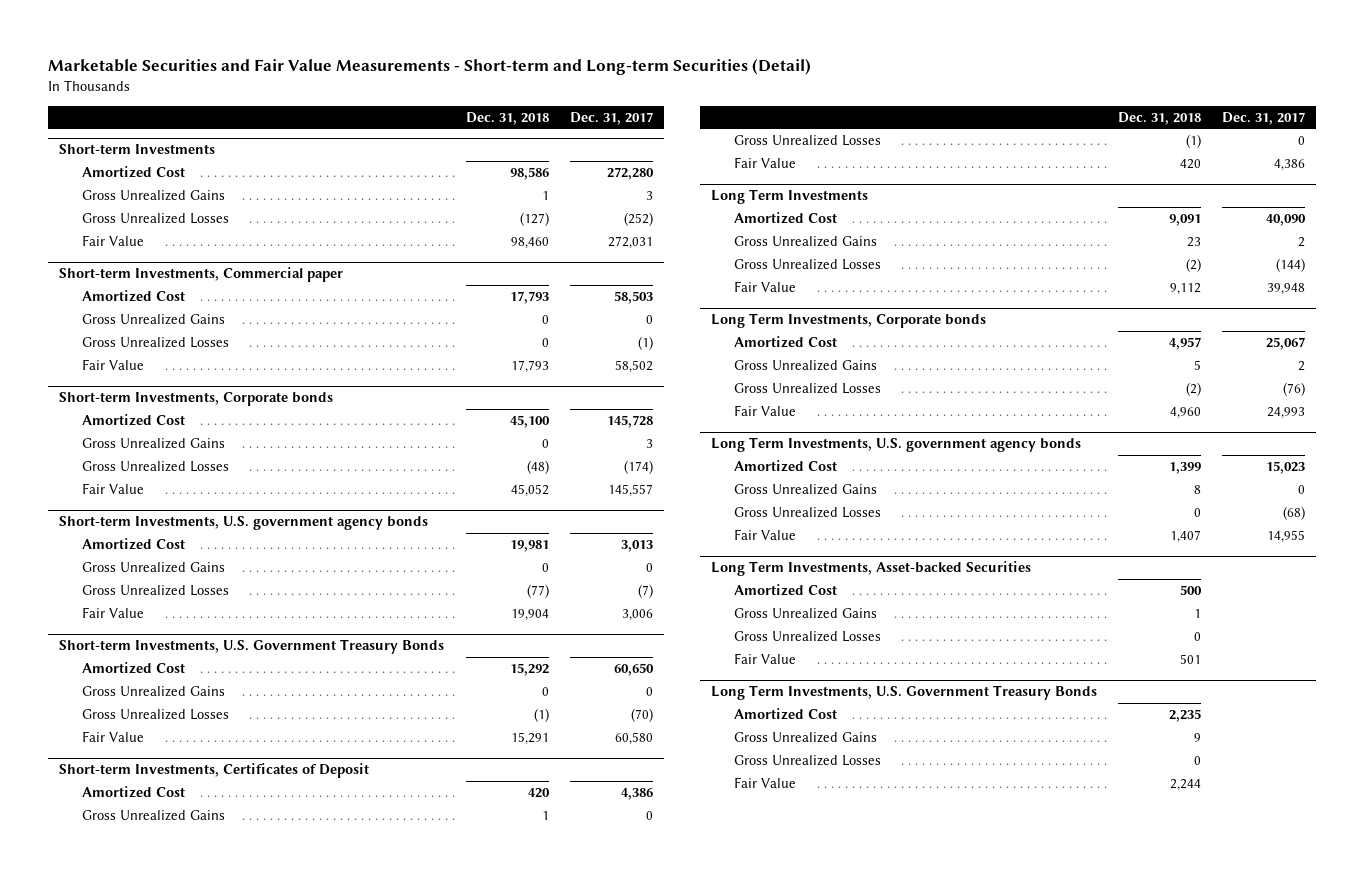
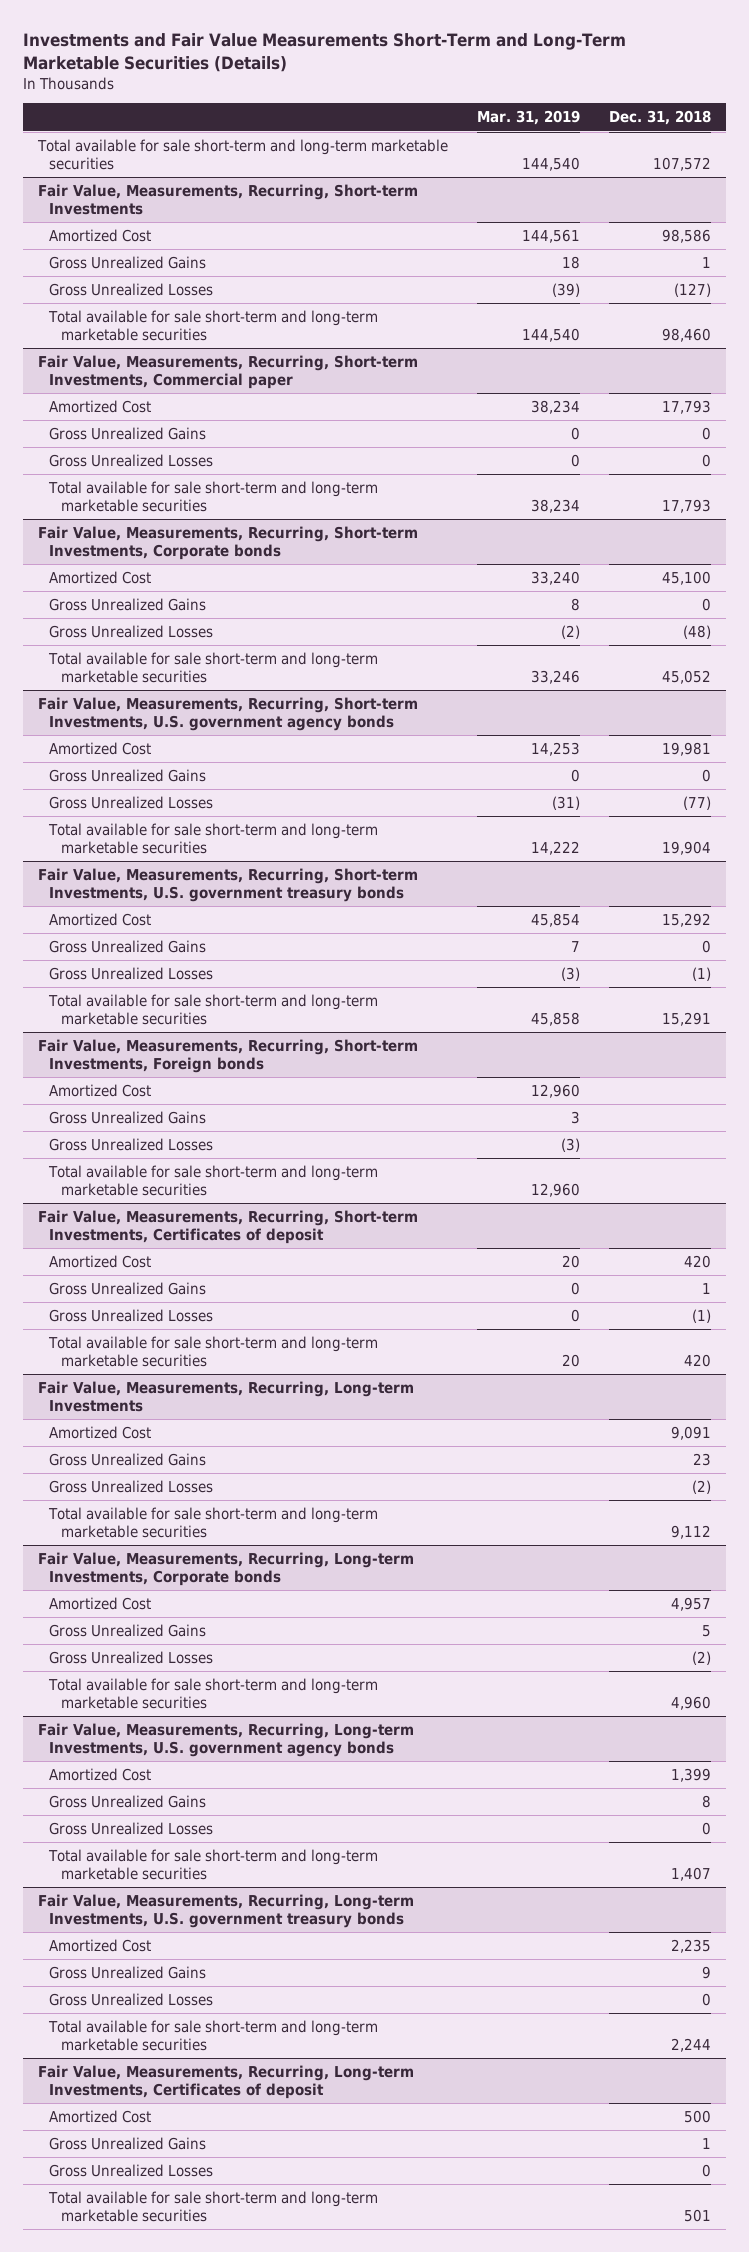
- Marketable Securities and Fair Value Measurements - Short-term and Long-term Securities (Detail)
+ Investments and Fair Value Measurements Short-Term and Long-Term Marketable Securities (Details)
- | Dec. 31, 2018 | Dec. 31, 2017
+ | Mar. 31, 2019 | Dec. 31, 2018
- Short-term Investments
+ Total available for sale short-term and long-term marketable securities | 144,540 | 107,572
+ Fair Value, Measurements, Recurring, Short-term Investments
- Fair Value | 98,460 | 272,031
- Short-term Investments, Commercial paper
+ Total available for sale short-term and long-term marketable securities | 144,540 | 98,460
+ Fair Value, Measurements, Recurring, Short-term Investments, Commercial paper
- Fair Value | 17,793 | 58,502
- Short-term Investments, Corporate bonds
+ Total available for sale short-term and long-term marketable securities | 38,234 | 17,793
+ Fair Value, Measurements, Recurring, Short-term Investments, Corporate bonds
- Fair Value | 45,052 | 145,557
- Short-term Investments, U.S. government agency bonds
+ Total available for sale short-term and long-term marketable securities | 33,246 | 45,052
+ Fair Value, Measurements, Recurring, Short-term Investments, U.S. government agency bonds
- Fair Value | 19,904 | 3,006
- Short-term Investments, U.S. Government Treasury Bonds
+ Total available for sale short-term and long-term marketable securities | 14,222 | 19,904
+ Fair Value, Measurements, Recurring, Short-term Investments, U.S. government treasury bonds
- Fair Value | 15,291 | 60,580
- Short-term Investments, Certificates of Deposit
+ Total available for sale short-term and long-term marketable securities | 45,858 | 15,291
+ Fair Value, Measurements, Recurring, Short-term Investments, Foreign bonds
+ Amortized Cost | 12,960 |
+ Gross Unrealized Gains | 3 |
+ Gross Unrealized Losses | (3) |
+ Total available for sale short-term and long-term marketable securities | 12,960 |
+ Fair Value, Measurements, Recurring, Short-term Investments, Certificates of deposit
- Fair Value | 420 | 4,386
- Long Term Investments
+ Total available for sale short-term and long-term marketable securities | 20 | 420
+ Fair Value, Measurements, Recurring, Long-term Investments
- Fair Value | 9,112 | 39,948
- Long Term Investments, Corporate bonds
+ Total available for sale short-term and long-term marketable securities | | 9,112
+ Fair Value, Measurements, Recurring, Long-term Investments, Corporate bonds
- Fair Value | 4,960 | 24,993
- Long Term Investments, U.S. government agency bonds
+ Total available for sale short-term and long-term marketable securities | | 4,960
+ Fair Value, Measurements, Recurring, Long-term Investments, U.S. government agency bonds
- Fair Value | 1,407 | 14,955
- Long Term Investments, Asset-backed Securities
- Amortized Cost | 500 |
- Gross Unrealized Gains | 1 |
- Gross Unrealized Losses | 0 |
- Fair Value | 501 |
- Long Term Investments, U.S. Government Treasury Bonds
+ Total available for sale short-term and long-term marketable securities | | 1,407
+ Fair Value, Measurements, Recurring, Long-term Investments, U.S. government treasury bonds
- Fair Value | 2,244 |
+ Total available for sale short-term and long-term marketable securities | | 2,244
+ Fair Value, Measurements, Recurring, Long-term Investments, Certificates of deposit
+ Amortized Cost | | 500
+ Gross Unrealized Gains | | 1
+ Gross Unrealized Losses | | 0
+ Total available for sale short-term and long-term marketable securities | | 501

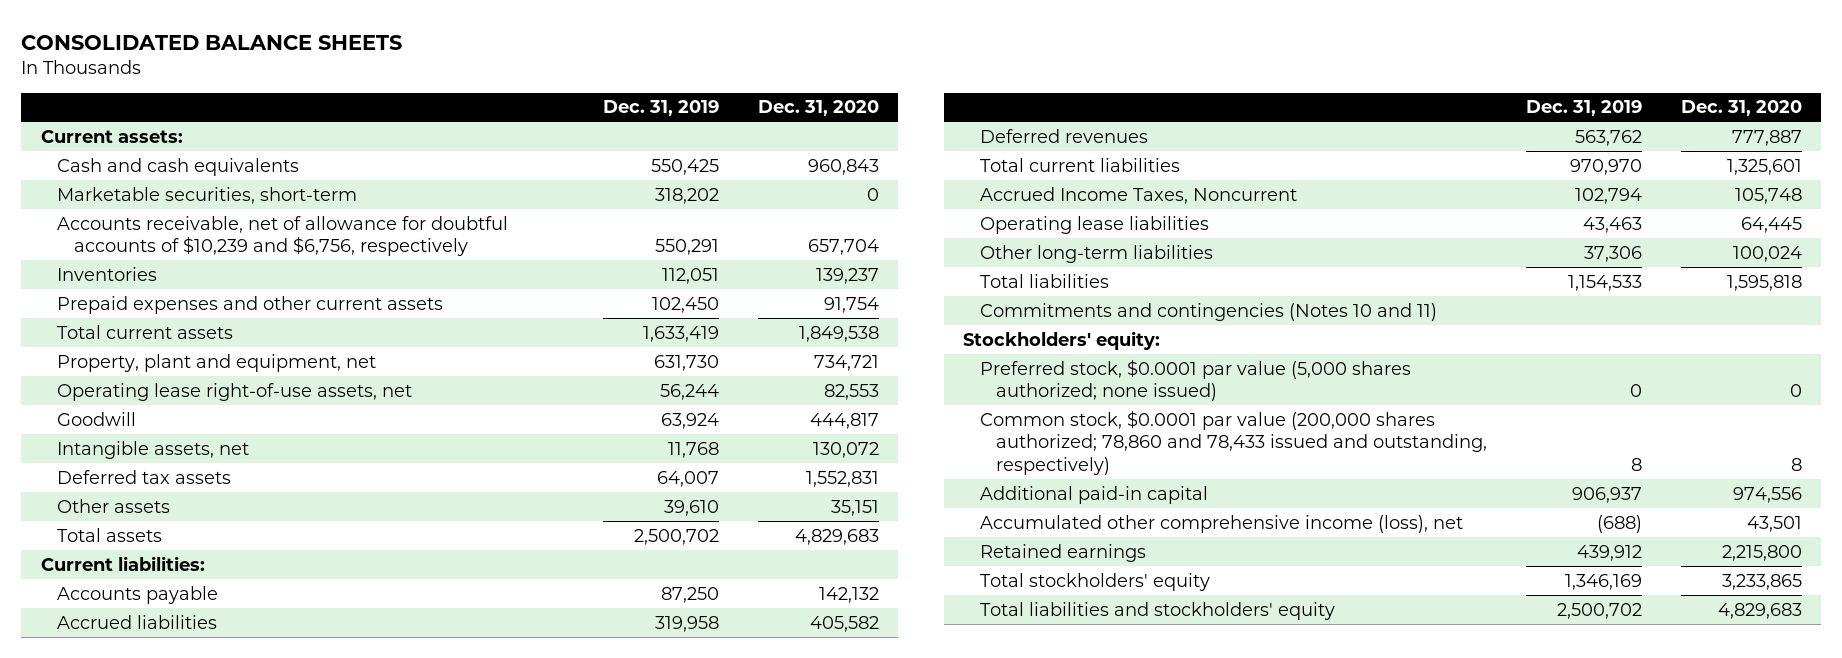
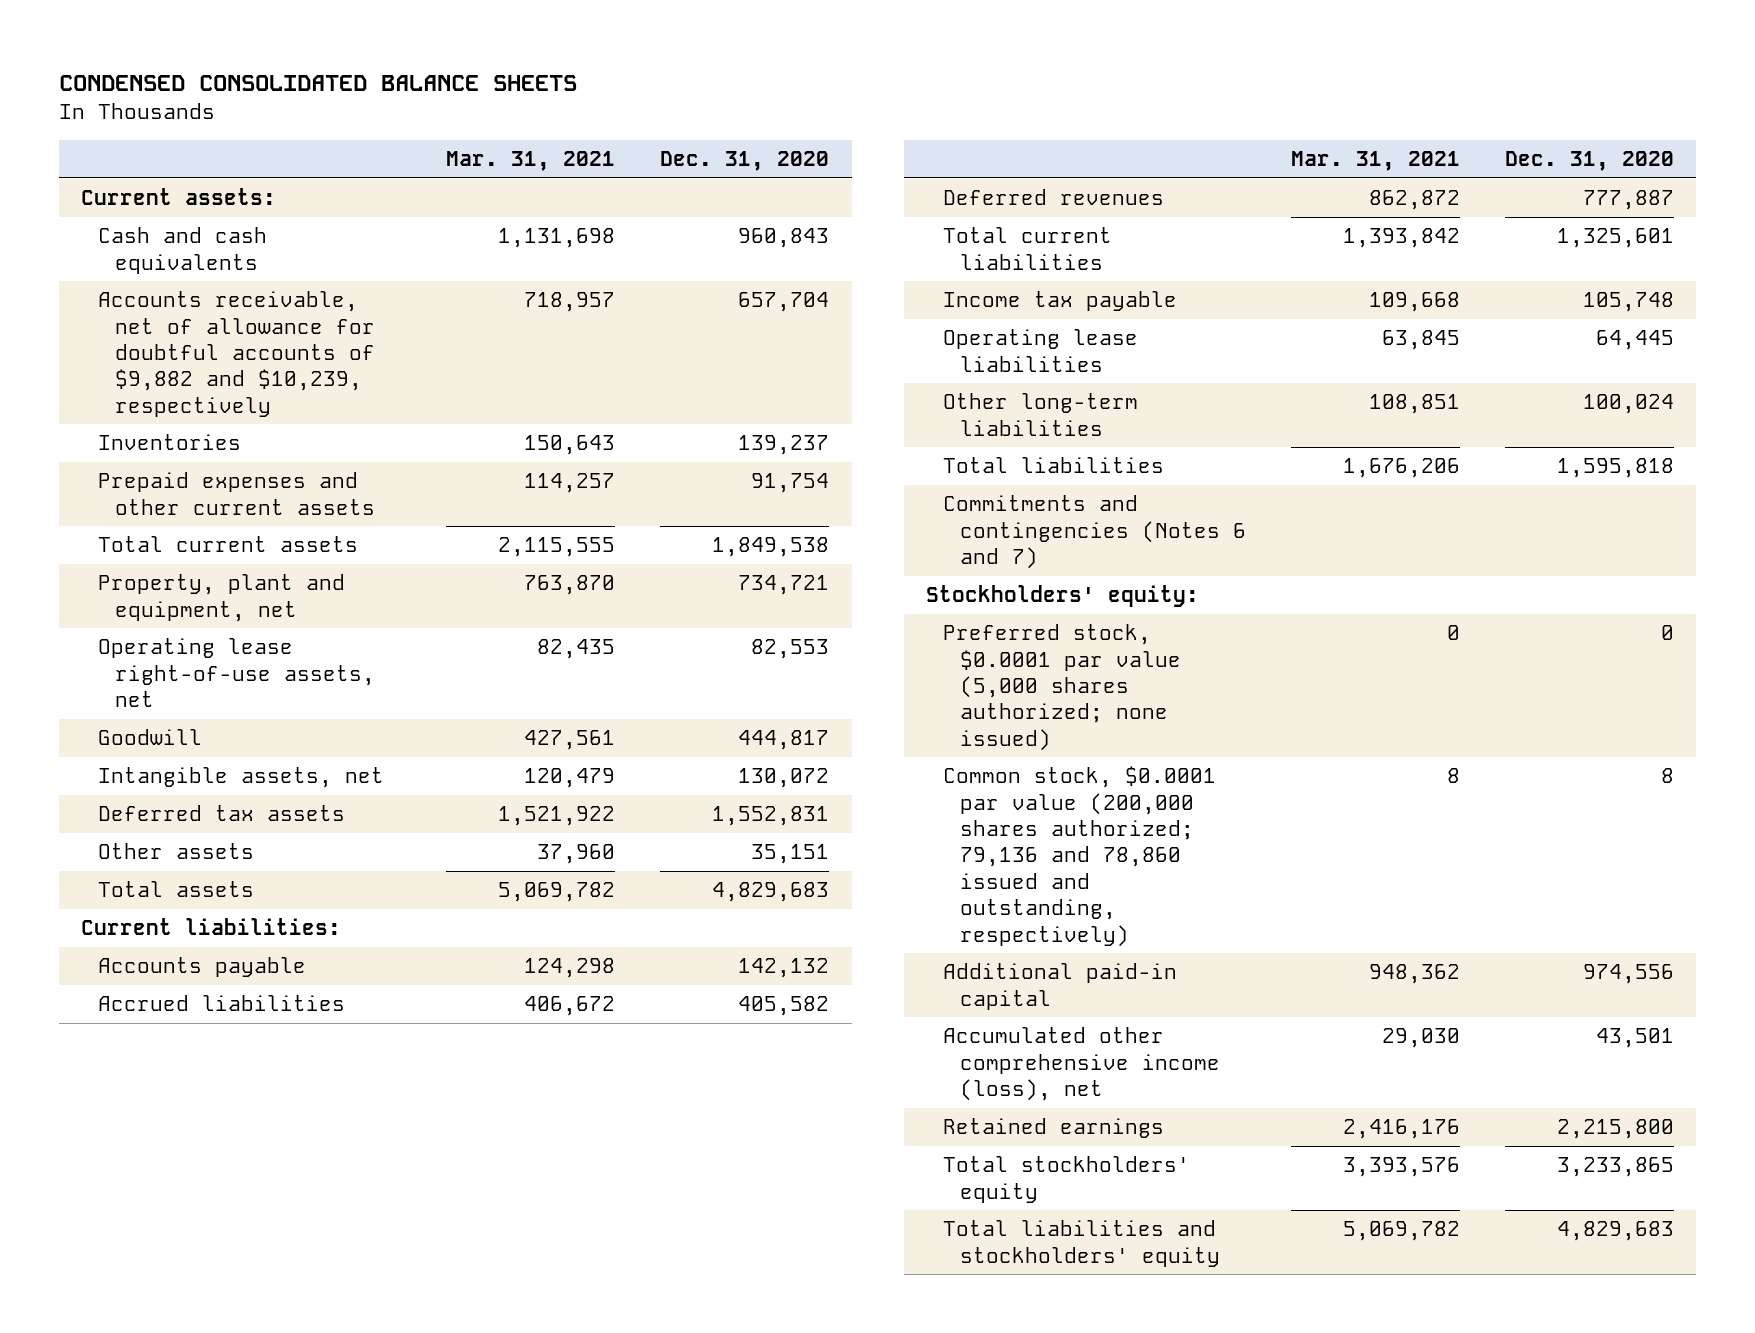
- CONSOLIDATED BALANCE SHEETS
+ CONDENSED CONSOLIDATED BALANCE SHEETS
- | Dec. 31, 2019 | Dec. 31, 2020
+ | Mar. 31, 2021 | Dec. 31, 2020
- Marketable securities, short-term | 318,202 | 0
- Accounts receivable, net of allowance for doubtful accounts of $10,239 and $6,756, respectively | 550,291 | 657,704
+ Accounts receivable, net of allowance for doubtful accounts of $9,882 and $10,239, respectively | 718,957 | 657,704
- Accrued Income Taxes, Noncurrent | 102,794 | 105,748
+ Income tax payable | 109,668 | 105,748
- Commitments and contingencies (Notes 10 and 11)
+ Commitments and contingencies (Notes 6 and 7)
- Common stock, $0.0001 par value (200,000 shares authorized; 78,860 and 78,433 issued and outstanding, respectively) | 8 | 8
+ Common stock, $0.0001 par value (200,000 shares authorized; 79,136 and 78,860 issued and outstanding, respectively) | 8 | 8

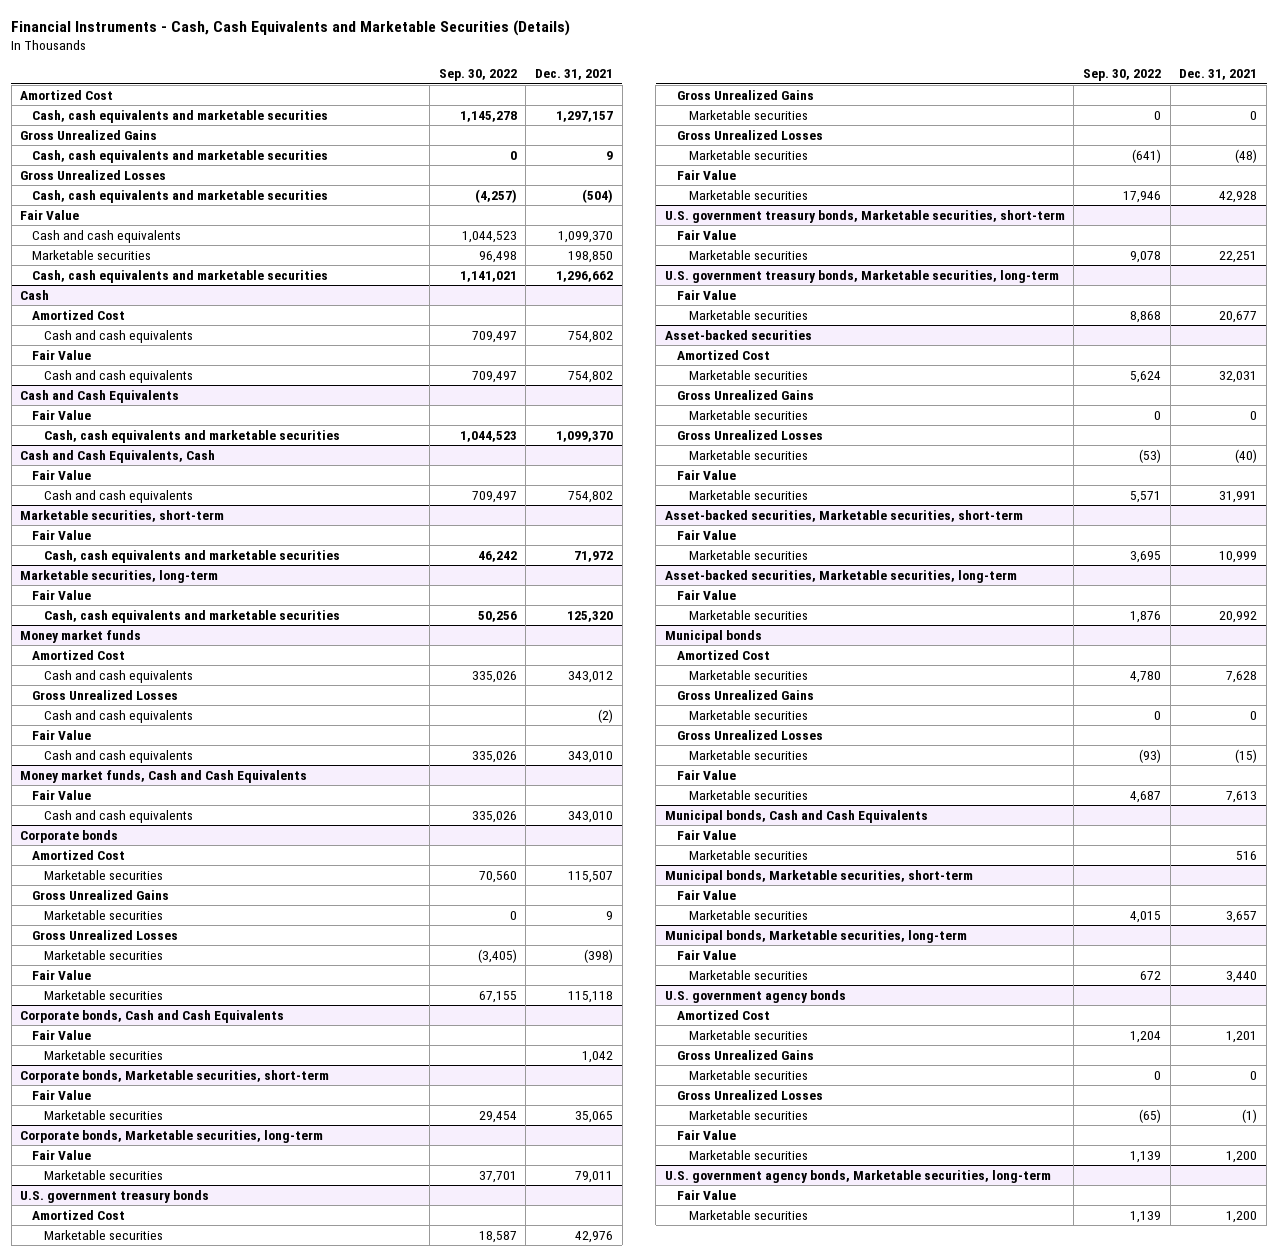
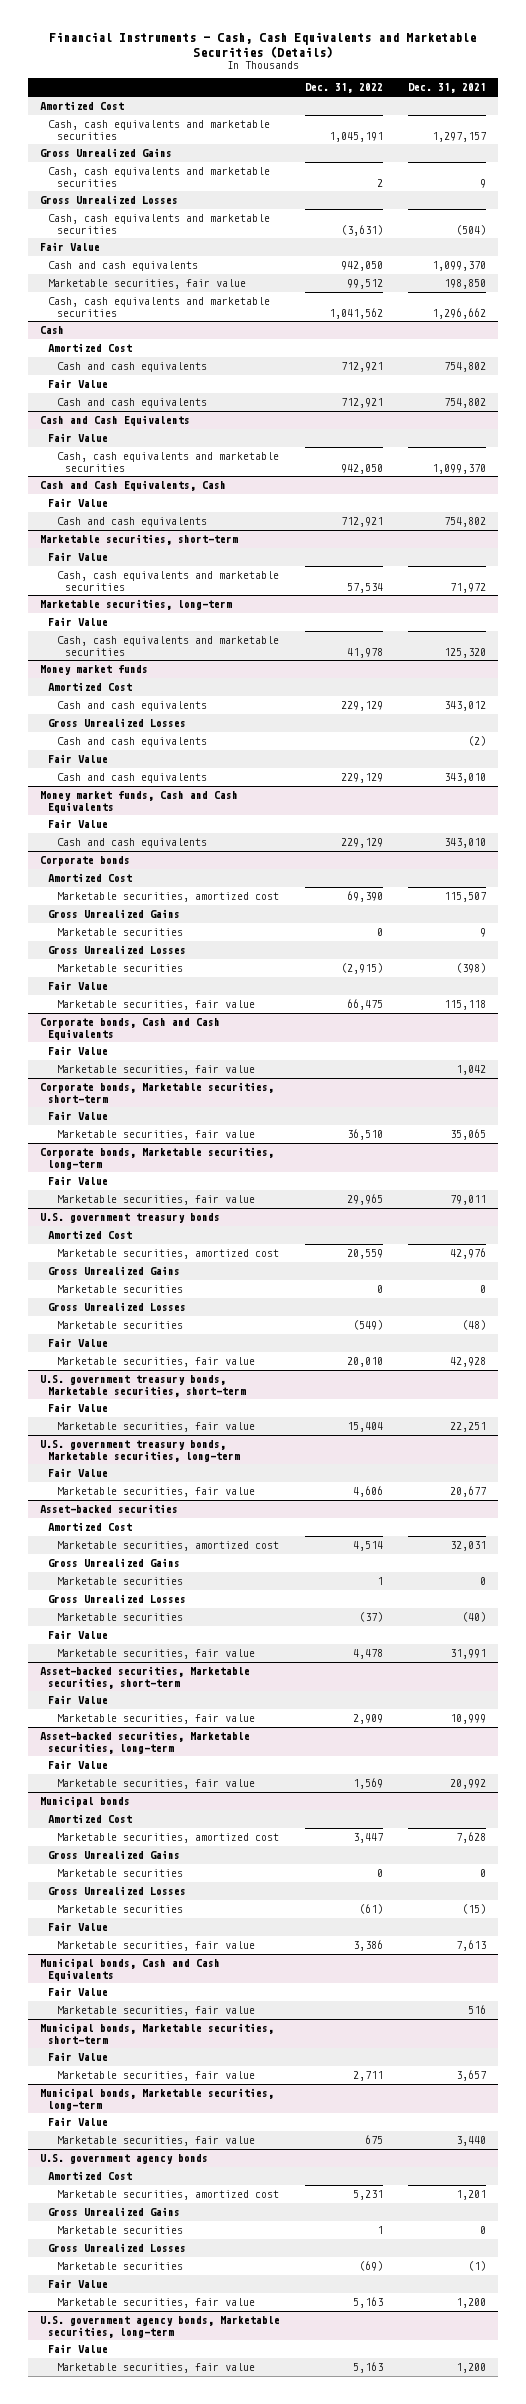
- | Sep. 30, 2022 | Dec. 31, 2021
+ | Dec. 31, 2022 | Dec. 31, 2021
- Marketable securities | 96,498 | 198,850
+ Marketable securities, fair value | 99,512 | 198,850
@ Corporate bonds
- Marketable securities | 70,560 | 115,507
+ Marketable securities, amortized cost | 69,390 | 115,507
- Marketable securities | 67,155 | 115,118
+ Marketable securities, fair value | 66,475 | 115,118
@ Corporate bonds, Cash and Cash Equivalents
- Marketable securities | | 1,042
+ Marketable securities, fair value | | 1,042
@ Corporate bonds, Marketable securities, short-term
- Marketable securities | 29,454 | 35,065
+ Marketable securities, fair value | 36,510 | 35,065
@ Corporate bonds, Marketable securities, long-term
- Marketable securities | 37,701 | 79,011
+ Marketable securities, fair value | 29,965 | 79,011
@ U.S. government treasury bonds
- Marketable securities | 18,587 | 42,976
+ Marketable securities, amortized cost | 20,559 | 42,976
- Marketable securities | 17,946 | 42,928
+ Marketable securities, fair value | 20,010 | 42,928
@ U.S. government treasury bonds, Marketable securities, short-term
- Marketable securities | 9,078 | 22,251
+ Marketable securities, fair value | 15,404 | 22,251
@ U.S. government treasury bonds, Marketable securities, long-term
- Marketable securities | 8,868 | 20,677
+ Marketable securities, fair value | 4,606 | 20,677
@ Asset-backed securities
- Marketable securities | 5,624 | 32,031
+ Marketable securities, amortized cost | 4,514 | 32,031
- Marketable securities | 5,571 | 31,991
+ Marketable securities, fair value | 4,478 | 31,991
@ Asset-backed securities, Marketable securities, short-term
- Marketable securities | 3,695 | 10,999
+ Marketable securities, fair value | 2,909 | 10,999
@ Asset-backed securities, Marketable securities, long-term
- Marketable securities | 1,876 | 20,992
+ Marketable securities, fair value | 1,569 | 20,992
@ Municipal bonds
- Marketable securities | 4,780 | 7,628
+ Marketable securities, amortized cost | 3,447 | 7,628
- Marketable securities | 4,687 | 7,613
+ Marketable securities, fair value | 3,386 | 7,613
@ Municipal bonds, Cash and Cash Equivalents
- Marketable securities | | 516
+ Marketable securities, fair value | | 516
@ Municipal bonds, Marketable securities, short-term
- Marketable securities | 4,015 | 3,657
+ Marketable securities, fair value | 2,711 | 3,657
@ Municipal bonds, Marketable securities, long-term
- Marketable securities | 672 | 3,440
+ Marketable securities, fair value | 675 | 3,440
@ U.S. government agency bonds
- Marketable securities | 1,204 | 1,201
+ Marketable securities, amortized cost | 5,231 | 1,201
- Marketable securities | 1,139 | 1,200
+ Marketable securities, fair value | 5,163 | 1,200
@ U.S. government agency bonds, Marketable securities, long-term
- Marketable securities | 1,139 | 1,200
+ Marketable securities, fair value | 5,163 | 1,200

